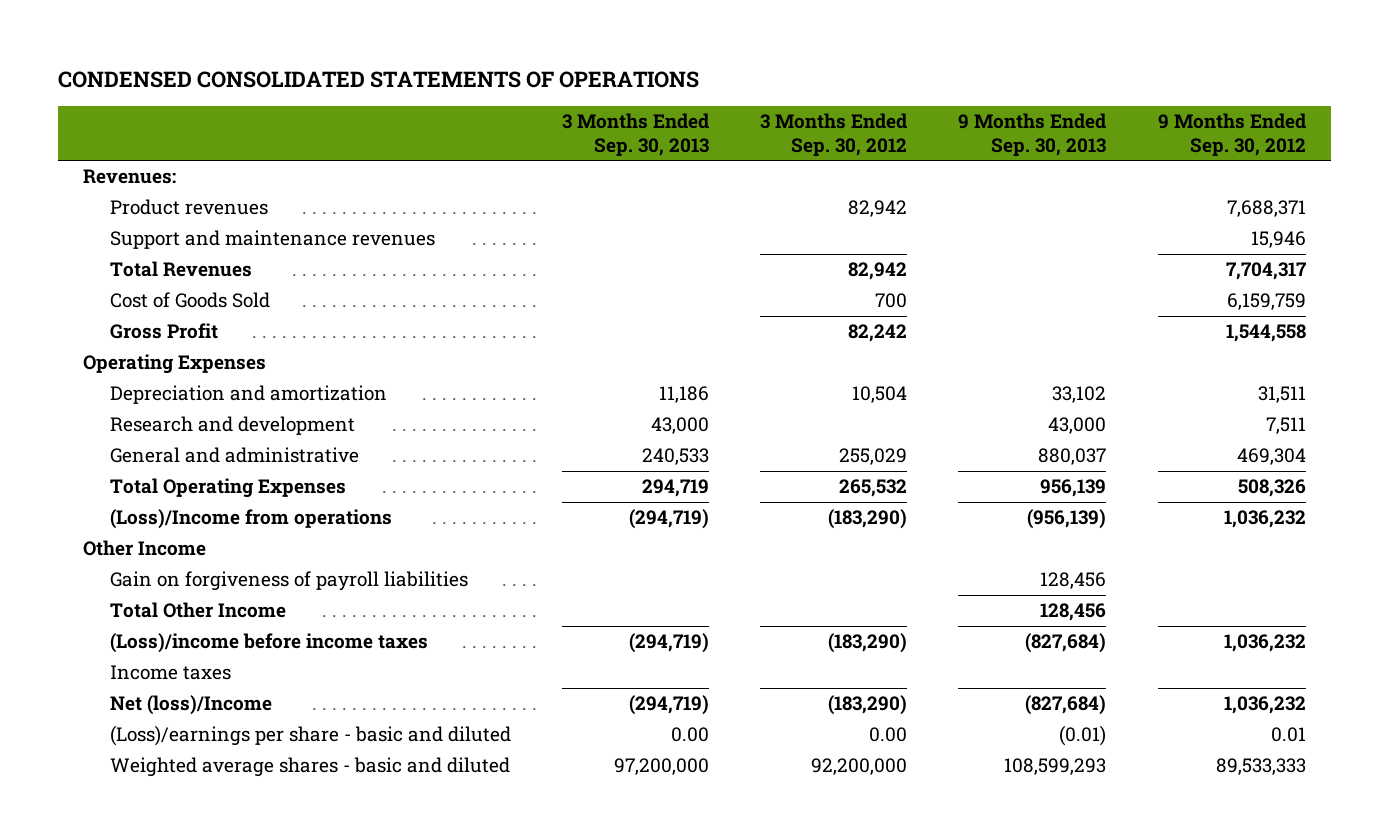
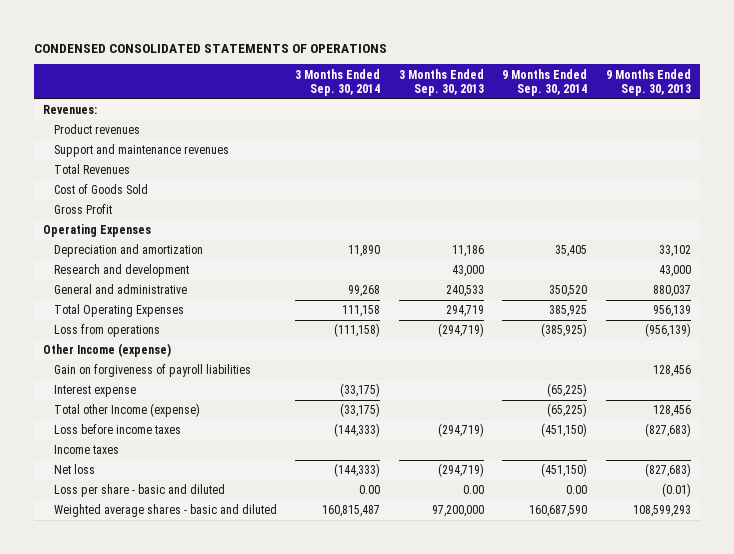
- | 3 Months Ended Sep. 30, 2013 | 3 Months Ended Sep. 30, 2012 | 9 Months Ended Sep. 30, 2013 | 9 Months Ended Sep. 30, 2012
+ | 3 Months Ended Sep. 30, 2014 | 3 Months Ended Sep. 30, 2013 | 9 Months Ended Sep. 30, 2014 | 9 Months Ended Sep. 30, 2013
- (Loss)/Income from operations | (294,719) | (183,290) | (956,139) | 1,036,232
- Other Income
+ Loss from operations | (111,158) | (294,719) | (385,925) | (956,139)
+ Other Income (expense)
- Total Other Income | | | 128,456 |
- (Loss)/income before income taxes | (294,719) | (183,290) | (827,684) | 1,036,232
+ Interest expense | (33,175) | | (65,225) |
+ Total other Income (expense) | (33,175) | | (65,225) | 128,456
+ Loss before income taxes | (144,333) | (294,719) | (451,150) | (827,683)
- Net (loss)/Income | (294,719) | (183,290) | (827,684) | 1,036,232
- (Loss)/earnings per share - basic and diluted | 0.00 | 0.00 | (0.01) | 0.01
+ Net loss | (144,333) | (294,719) | (451,150) | (827,683)
+ Loss per share - basic and diluted | 0.00 | 0.00 | 0.00 | (0.01)

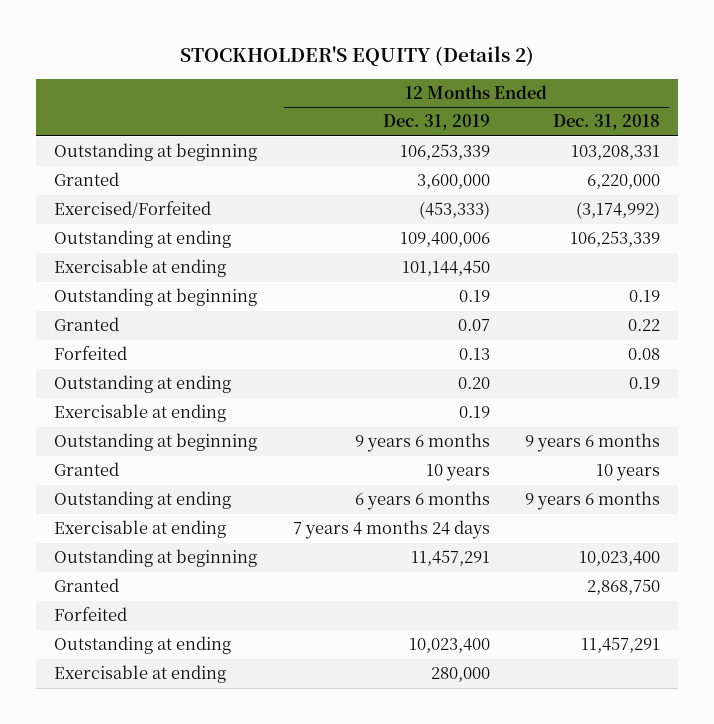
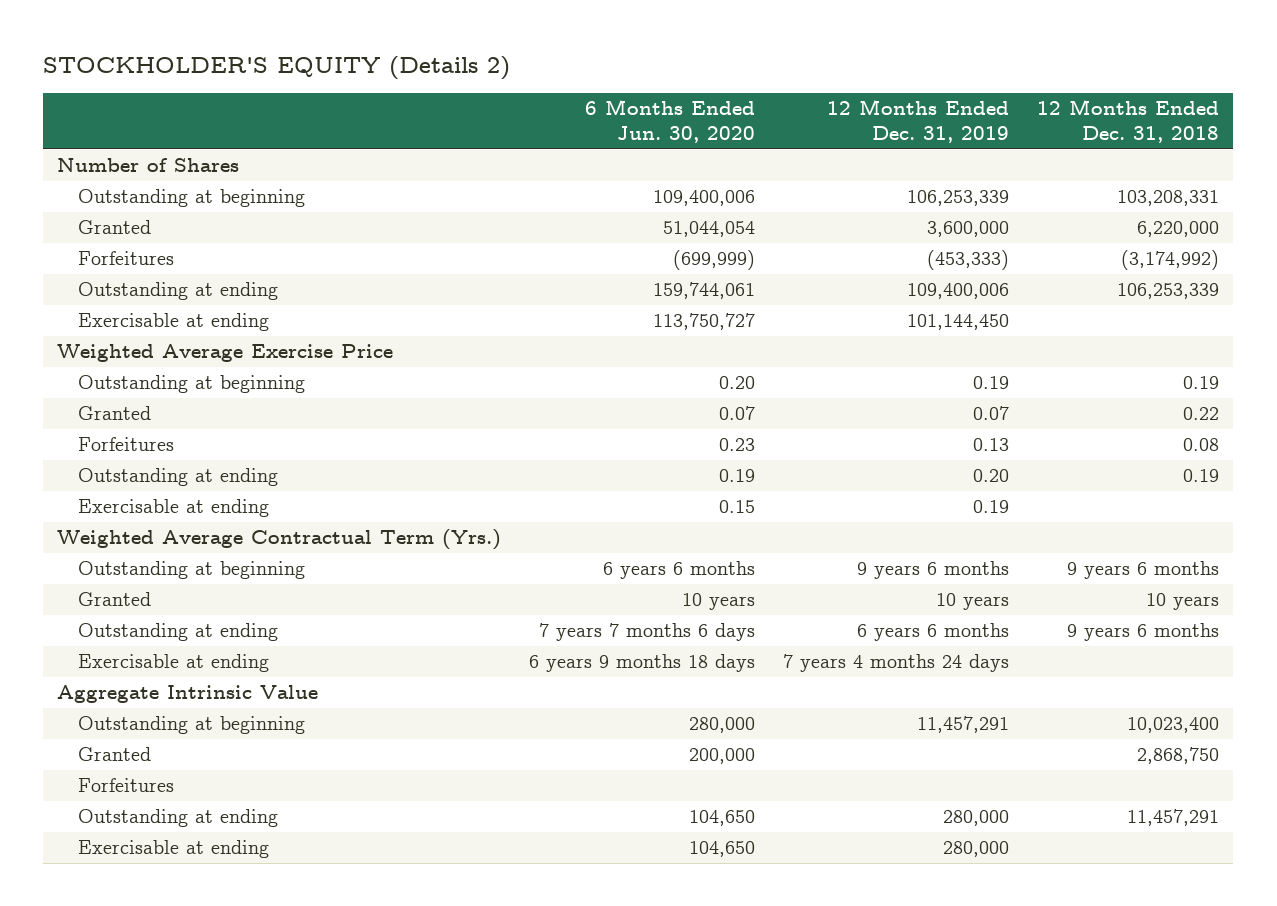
- | 12 Months Ended Dec. 31, 2019 | 12 Months Ended Dec. 31, 2018
+ | 6 Months Ended Jun. 30, 2020 | 12 Months Ended Dec. 31, 2019 | 12 Months Ended Dec. 31, 2018
+ Number of Shares
- Exercised/Forfeited | (453,333) | (3,174,992)
+ Forfeitures | (699,999) | (453,333) | (3,174,992)
+ Weighted Average Exercise Price
- Forfeited | 0.13 | 0.08
+ Forfeitures | 0.23 | 0.13 | 0.08
+ Weighted Average Contractual Term (Yrs.)
+ Aggregate Intrinsic Value
- Forfeited
- Outstanding at ending | 10,023,400 | 11,457,291
+ Forfeitures
+ Outstanding at ending | 104,650 | 280,000 | 11,457,291

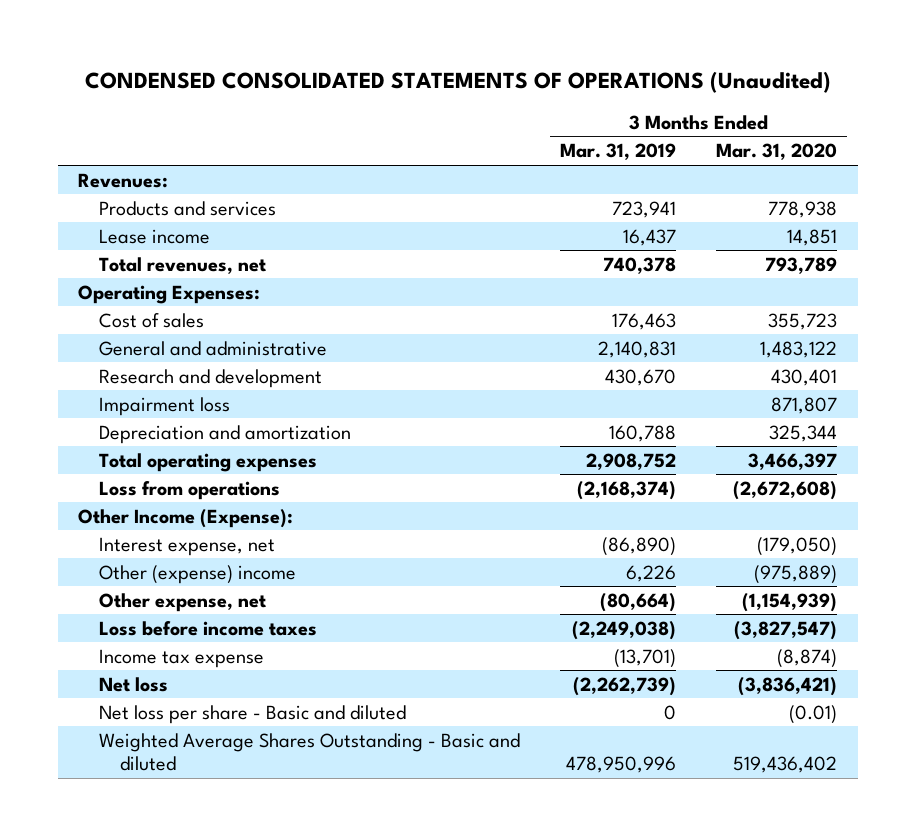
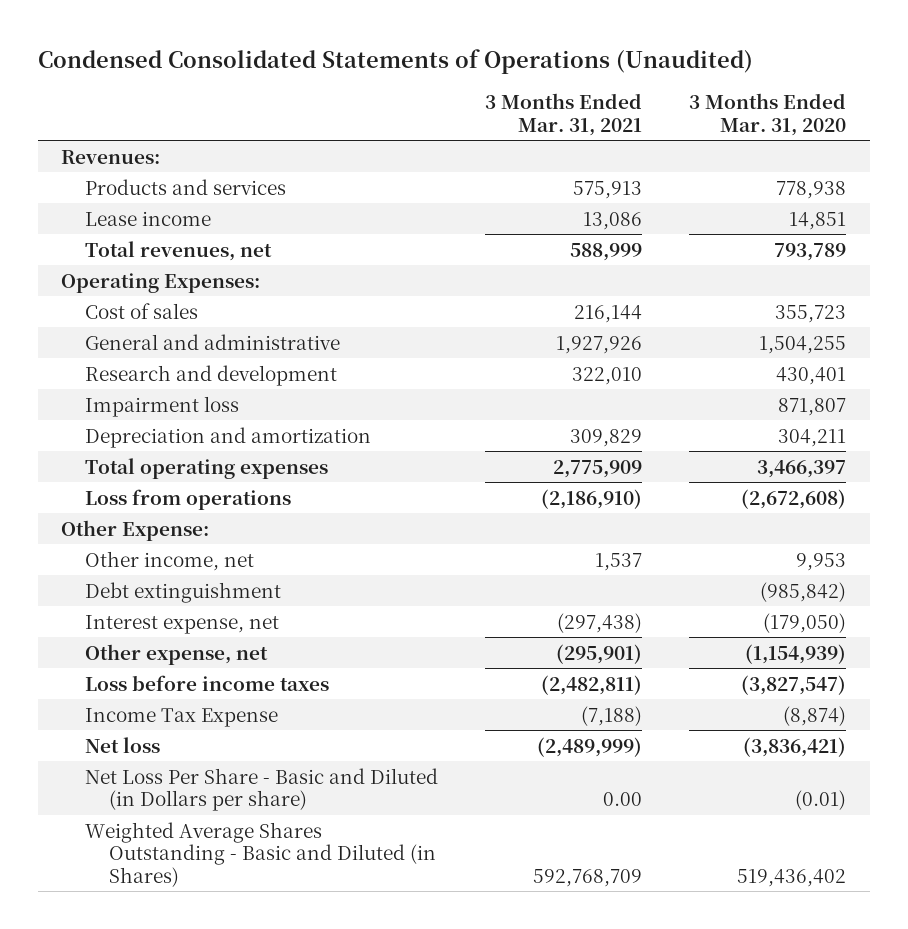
- CONDENSED CONSOLIDATED STATEMENTS OF OPERATIONS (Unaudited)
+ Condensed Consolidated Statements of Operations (Unaudited)
- | 3 Months Ended Mar. 31, 2019 | 3 Months Ended Mar. 31, 2020
+ | 3 Months Ended Mar. 31, 2021 | 3 Months Ended Mar. 31, 2020
- General and administrative | 2,140,831 | 1,483,122
+ General and administrative | 1,927,926 | 1,504,255
- Depreciation and amortization | 160,788 | 325,344
+ Depreciation and amortization | 309,829 | 304,211
- Other Income (Expense):
+ Other Expense:
+ Other income, net | 1,537 | 9,953
+ Debt extinguishment | | (985,842)
- Other (expense) income | 6,226 | (975,889)
- Income tax expense | (13,701) | (8,874)
+ Income Tax Expense | (7,188) | (8,874)
- Net loss per share - Basic and diluted | 0 | (0.01)
- Weighted Average Shares Outstanding - Basic and diluted | 478,950,996 | 519,436,402
+ Net Loss Per Share - Basic and Diluted (in Dollars per share) | 0.00 | (0.01)
+ Weighted Average Shares Outstanding - Basic and Diluted (in Shares) | 592,768,709 | 519,436,402

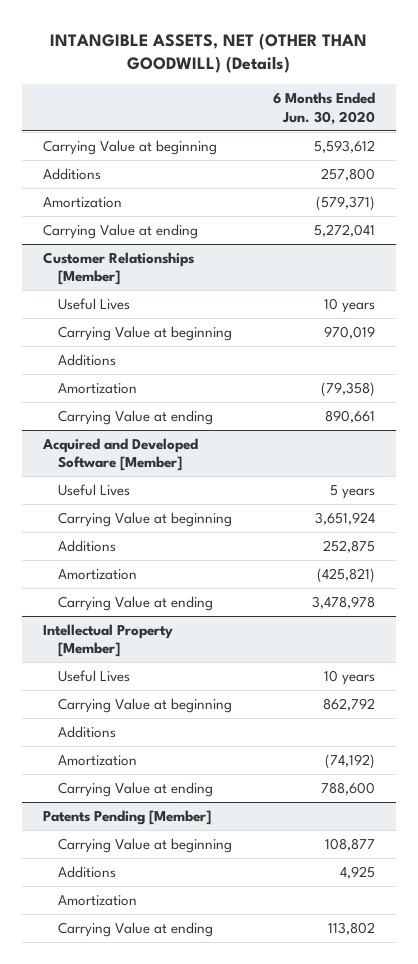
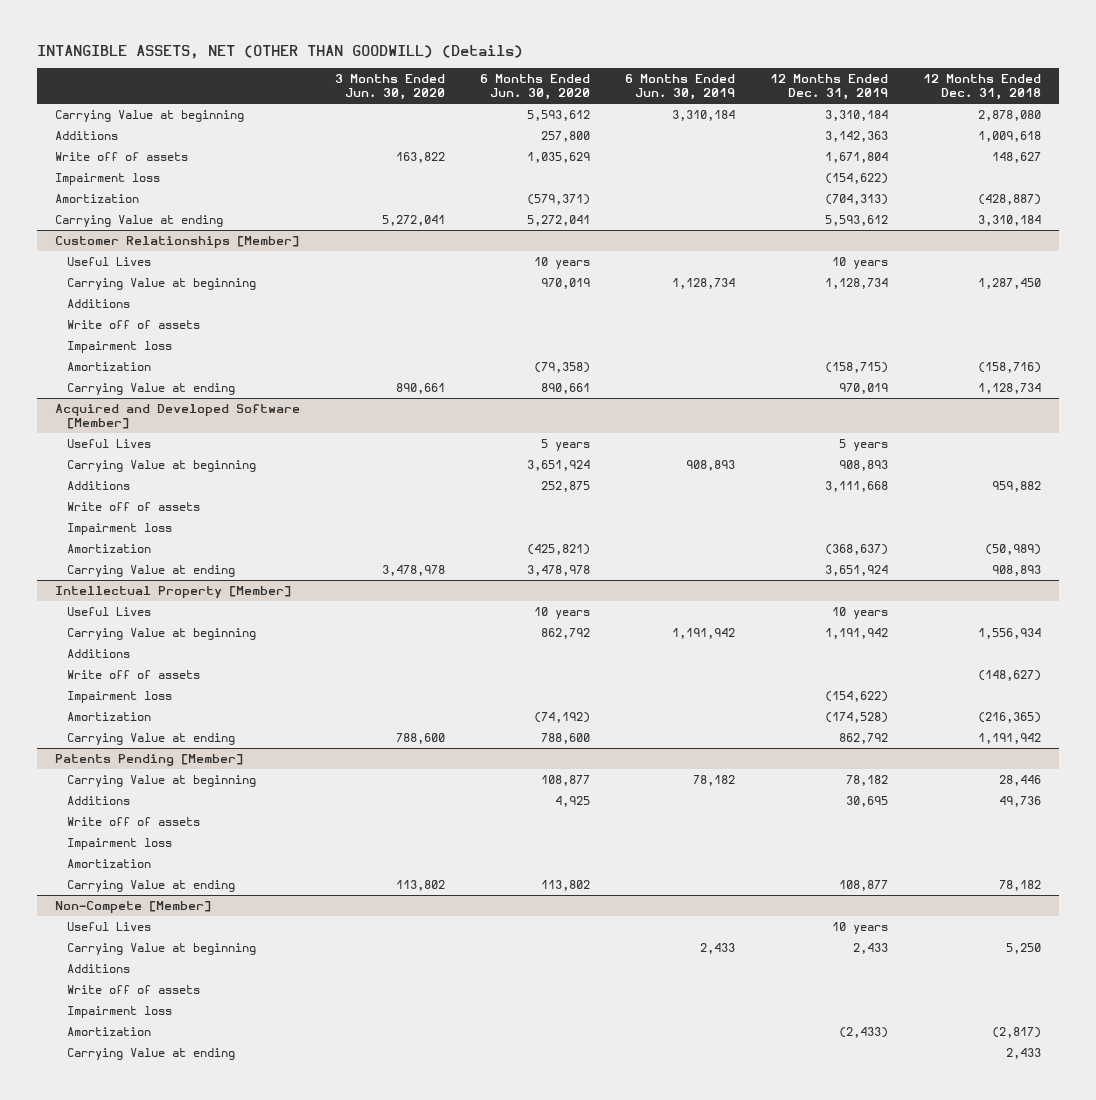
- | 6 Months Ended Jun. 30, 2020
+ | 3 Months Ended Jun. 30, 2020 | 6 Months Ended Jun. 30, 2020 | 6 Months Ended Jun. 30, 2019 | 12 Months Ended Dec. 31, 2019 | 12 Months Ended Dec. 31, 2018
+ Write off of assets | 163,822 | 1,035,629 | | 1,671,804 | 148,627
+ Impairment loss | | | | (154,622) |
@ Customer Relationships [Member]
+ Write off of assets
+ Impairment loss
@ Acquired and Developed Software [Member]
+ Write off of assets
+ Impairment loss
@ Intellectual Property [Member]
+ Write off of assets | | | | | (148,627)
+ Impairment loss | | | | (154,622) |
@ Patents Pending [Member]
+ Write off of assets
+ Impairment loss
+ Non-Compete [Member]
+ Useful Lives | | | | 10 years |
+ Carrying Value at beginning | | | 2,433 | 2,433 | 5,250
+ Additions
+ Write off of assets
+ Impairment loss
+ Amortization | | | | (2,433) | (2,817)
+ Carrying Value at ending | | | | | 2,433

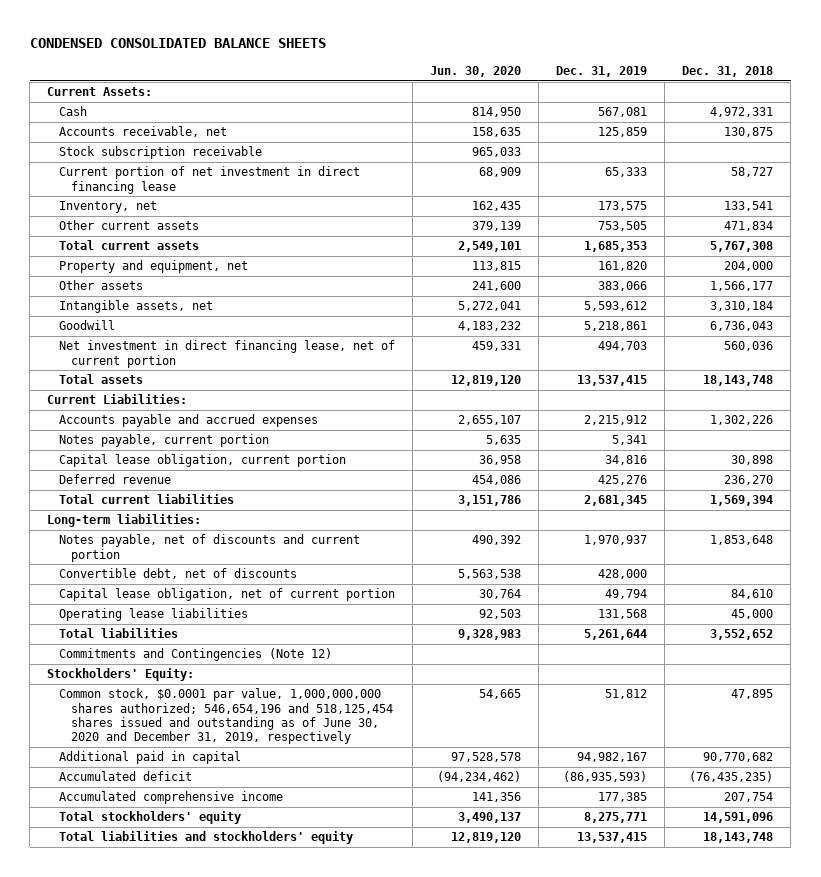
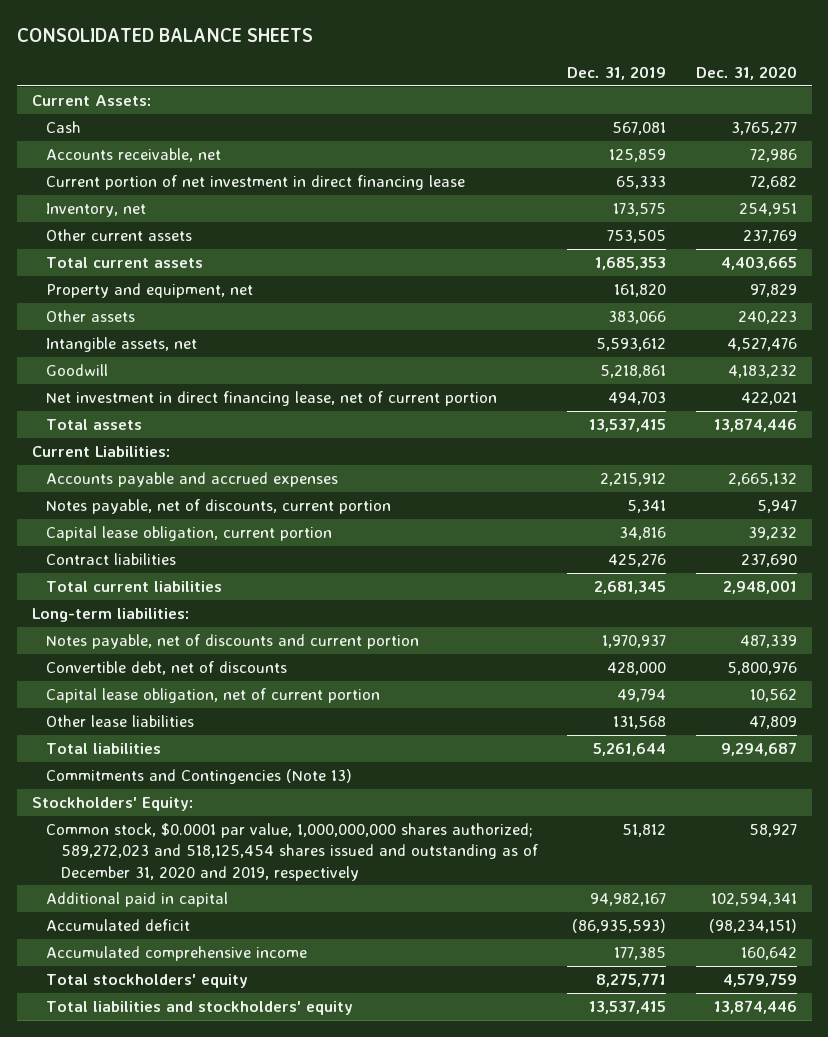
- CONDENSED CONSOLIDATED BALANCE SHEETS
+ CONSOLIDATED BALANCE SHEETS
- | Jun. 30, 2020 | Dec. 31, 2019 | Dec. 31, 2018
+ | Dec. 31, 2019 | Dec. 31, 2020
- Stock subscription receivable | 965,033 | |
- Notes payable, current portion | 5,635 | 5,341 |
+ Notes payable, net of discounts, current portion | 5,341 | 5,947
- Deferred revenue | 454,086 | 425,276 | 236,270
+ Contract liabilities | 425,276 | 237,690
- Operating lease liabilities | 92,503 | 131,568 | 45,000
+ Other lease liabilities | 131,568 | 47,809
- Commitments and Contingencies (Note 12)
+ Commitments and Contingencies (Note 13)
- Common stock, $0.0001 par value, 1,000,000,000 shares authorized; 546,654,196 and 518,125,454 shares issued and outstanding as of June 30, 2020 and December 31, 2019, respectively | 54,665 | 51,812 | 47,895
+ Common stock, $0.0001 par value, 1,000,000,000 shares authorized; 589,272,023 and 518,125,454 shares issued and outstanding as of December 31, 2020 and 2019, respectively | 51,812 | 58,927

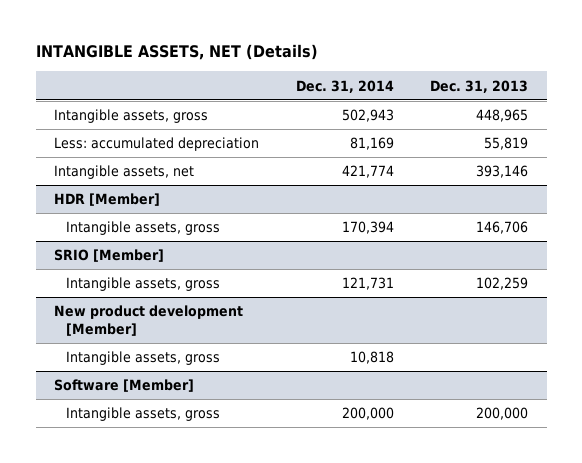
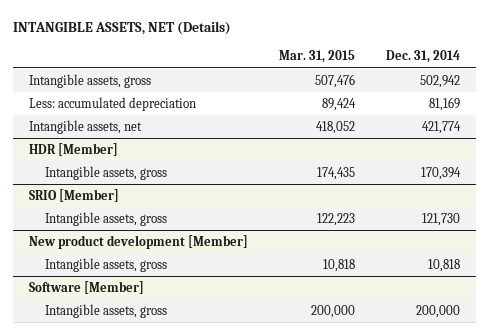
- | Dec. 31, 2014 | Dec. 31, 2013
+ | Mar. 31, 2015 | Dec. 31, 2014
- Intangible assets, gross | 502,943 | 448,965
+ Intangible assets, gross | 507,476 | 502,942
@ SRIO [Member]
- Intangible assets, gross | 121,731 | 102,259
+ Intangible assets, gross | 122,223 | 121,730

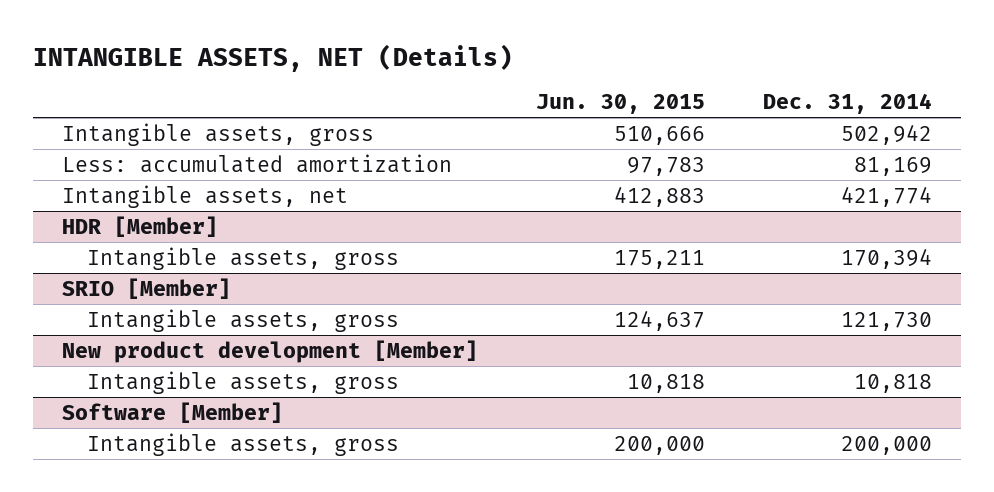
- | Mar. 31, 2015 | Dec. 31, 2014
+ | Jun. 30, 2015 | Dec. 31, 2014
- Less: accumulated depreciation | 89,424 | 81,169
+ Less: accumulated amortization | 97,783 | 81,169

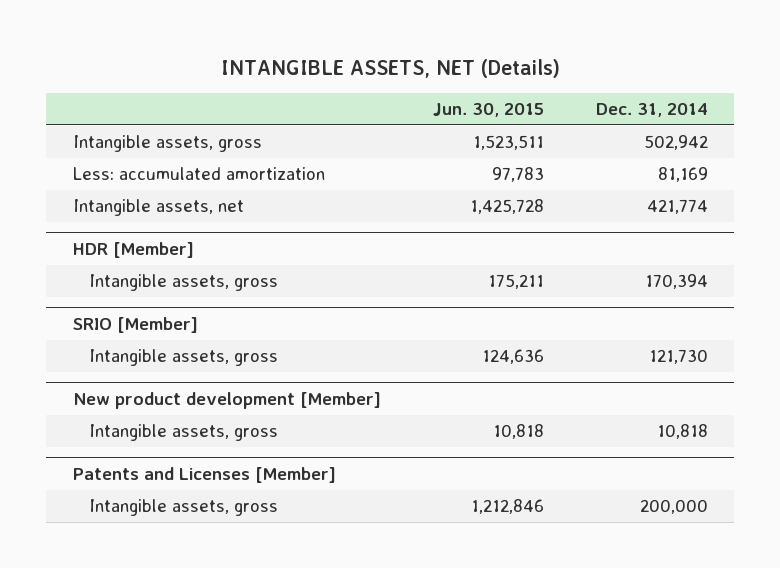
- Intangible assets, gross | 510,666 | 502,942
+ Intangible assets, gross | 1,523,511 | 502,942
- Intangible assets, net | 412,883 | 421,774
+ Intangible assets, net | 1,425,728 | 421,774
@ SRIO [Member]
- Intangible assets, gross | 124,637 | 121,730
+ Intangible assets, gross | 124,636 | 121,730
- Software [Member]
- Intangible assets, gross | 200,000 | 200,000
+ Patents and Licenses [Member]
+ Intangible assets, gross | 1,212,846 | 200,000

